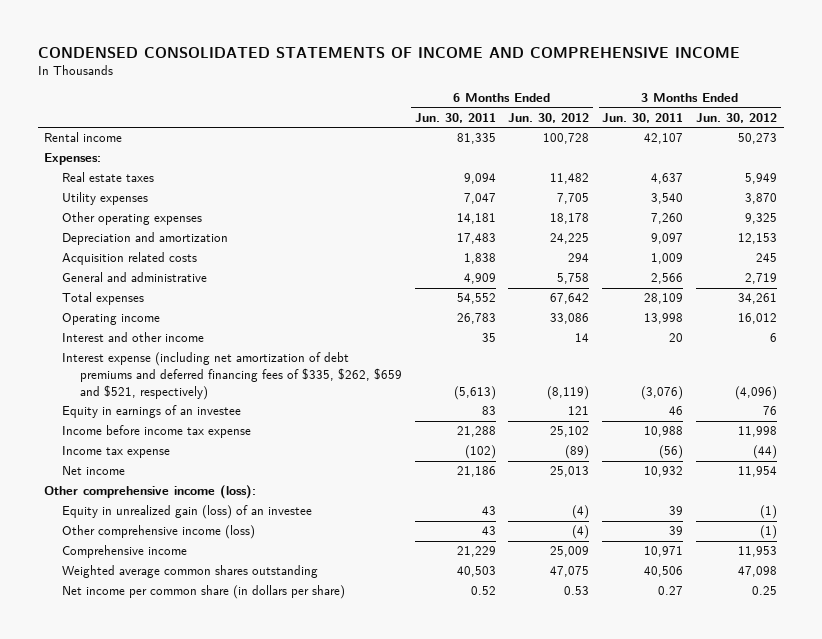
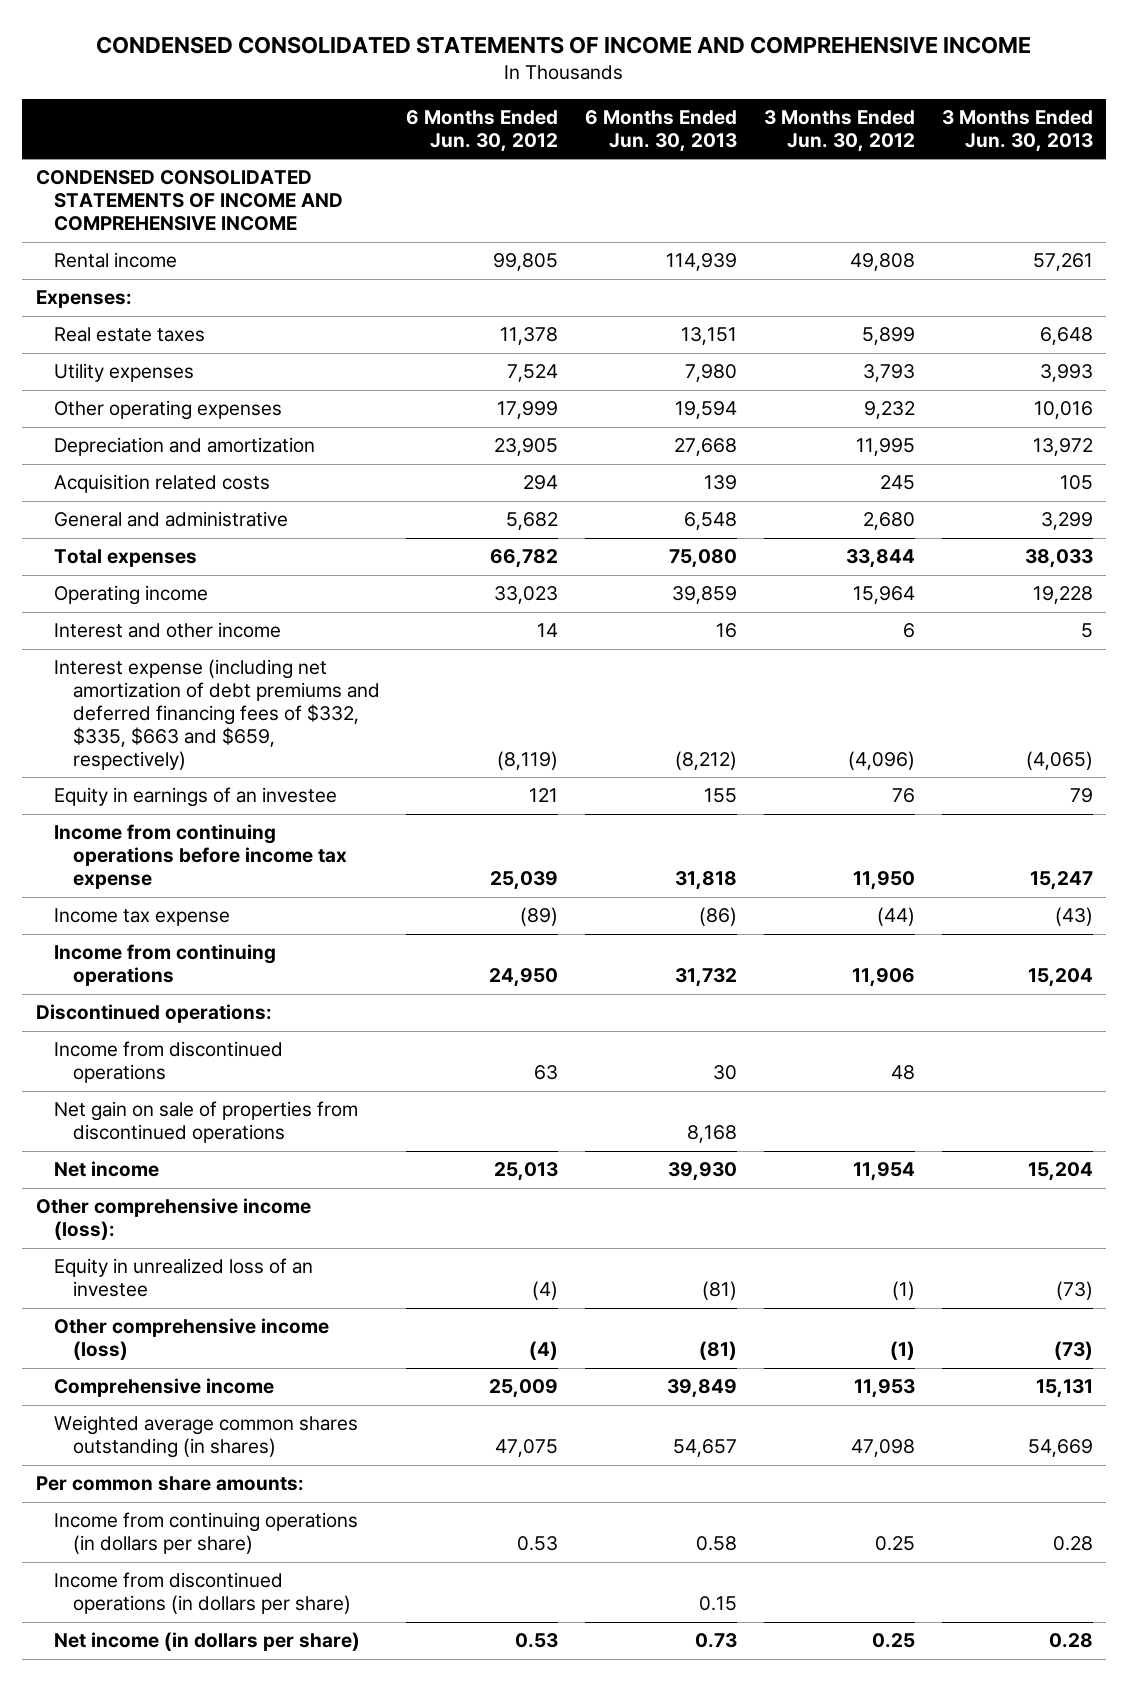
- | 6 Months Ended Jun. 30, 2011 | 6 Months Ended Jun. 30, 2012 | 3 Months Ended Jun. 30, 2011 | 3 Months Ended Jun. 30, 2012
+ | 6 Months Ended Jun. 30, 2012 | 6 Months Ended Jun. 30, 2013 | 3 Months Ended Jun. 30, 2012 | 3 Months Ended Jun. 30, 2013
- Rental income | 81,335 | 100,728 | 42,107 | 50,273
+ CONDENSED CONSOLIDATED STATEMENTS OF INCOME AND COMPREHENSIVE INCOME
+ Rental income | 99,805 | 114,939 | 49,808 | 57,261
- Real estate taxes | 9,094 | 11,482 | 4,637 | 5,949
- Utility expenses | 7,047 | 7,705 | 3,540 | 3,870
- Other operating expenses | 14,181 | 18,178 | 7,260 | 9,325
- Depreciation and amortization | 17,483 | 24,225 | 9,097 | 12,153
+ Real estate taxes | 11,378 | 13,151 | 5,899 | 6,648
+ Utility expenses | 7,524 | 7,980 | 3,793 | 3,993
+ Other operating expenses | 17,999 | 19,594 | 9,232 | 10,016
+ Depreciation and amortization | 23,905 | 27,668 | 11,995 | 13,972
- General and administrative | 4,909 | 5,758 | 2,566 | 2,719
- Total expenses | 54,552 | 67,642 | 28,109 | 34,261
- Operating income | 26,783 | 33,086 | 13,998 | 16,012
+ General and administrative | 5,682 | 6,548 | 2,680 | 3,299
+ Total expenses | 66,782 | 75,080 | 33,844 | 38,033
+ Operating income | 33,023 | 39,859 | 15,964 | 19,228
- Interest expense (including net amortization of debt premiums and deferred financing fees of $335, $262, $659 and $521, respectively) | (5,613) | (8,119) | (3,076) | (4,096)
+ Interest expense (including net amortization of debt premiums and deferred financing fees of $332, $335, $663 and $659, respectively) | (8,119) | (8,212) | (4,096) | (4,065)
- Income before income tax expense | 21,288 | 25,102 | 10,988 | 11,998
+ Income from continuing operations before income tax expense | 25,039 | 31,818 | 11,950 | 15,247
+ Income from continuing operations | 24,950 | 31,732 | 11,906 | 15,204
+ Discontinued operations:
+ Income from discontinued operations | 63 | 30 | 48 |
+ Net gain on sale of properties from discontinued operations | | 8,168 | |
- Equity in unrealized gain (loss) of an investee | 43 | (4) | 39 | (1)
+ Equity in unrealized loss of an investee | (4) | (81) | (1) | (73)
- Weighted average common shares outstanding | 40,503 | 47,075 | 40,506 | 47,098
- Net income per common share (in dollars per share) | 0.52 | 0.53 | 0.27 | 0.25
+ Weighted average common shares outstanding (in shares) | 47,075 | 54,657 | 47,098 | 54,669
+ Per common share amounts:
+ Income from continuing operations (in dollars per share) | 0.53 | 0.58 | 0.25 | 0.28
+ Income from discontinued operations (in dollars per share) | | 0.15 | |
+ Net income (in dollars per share) | 0.53 | 0.73 | 0.25 | 0.28

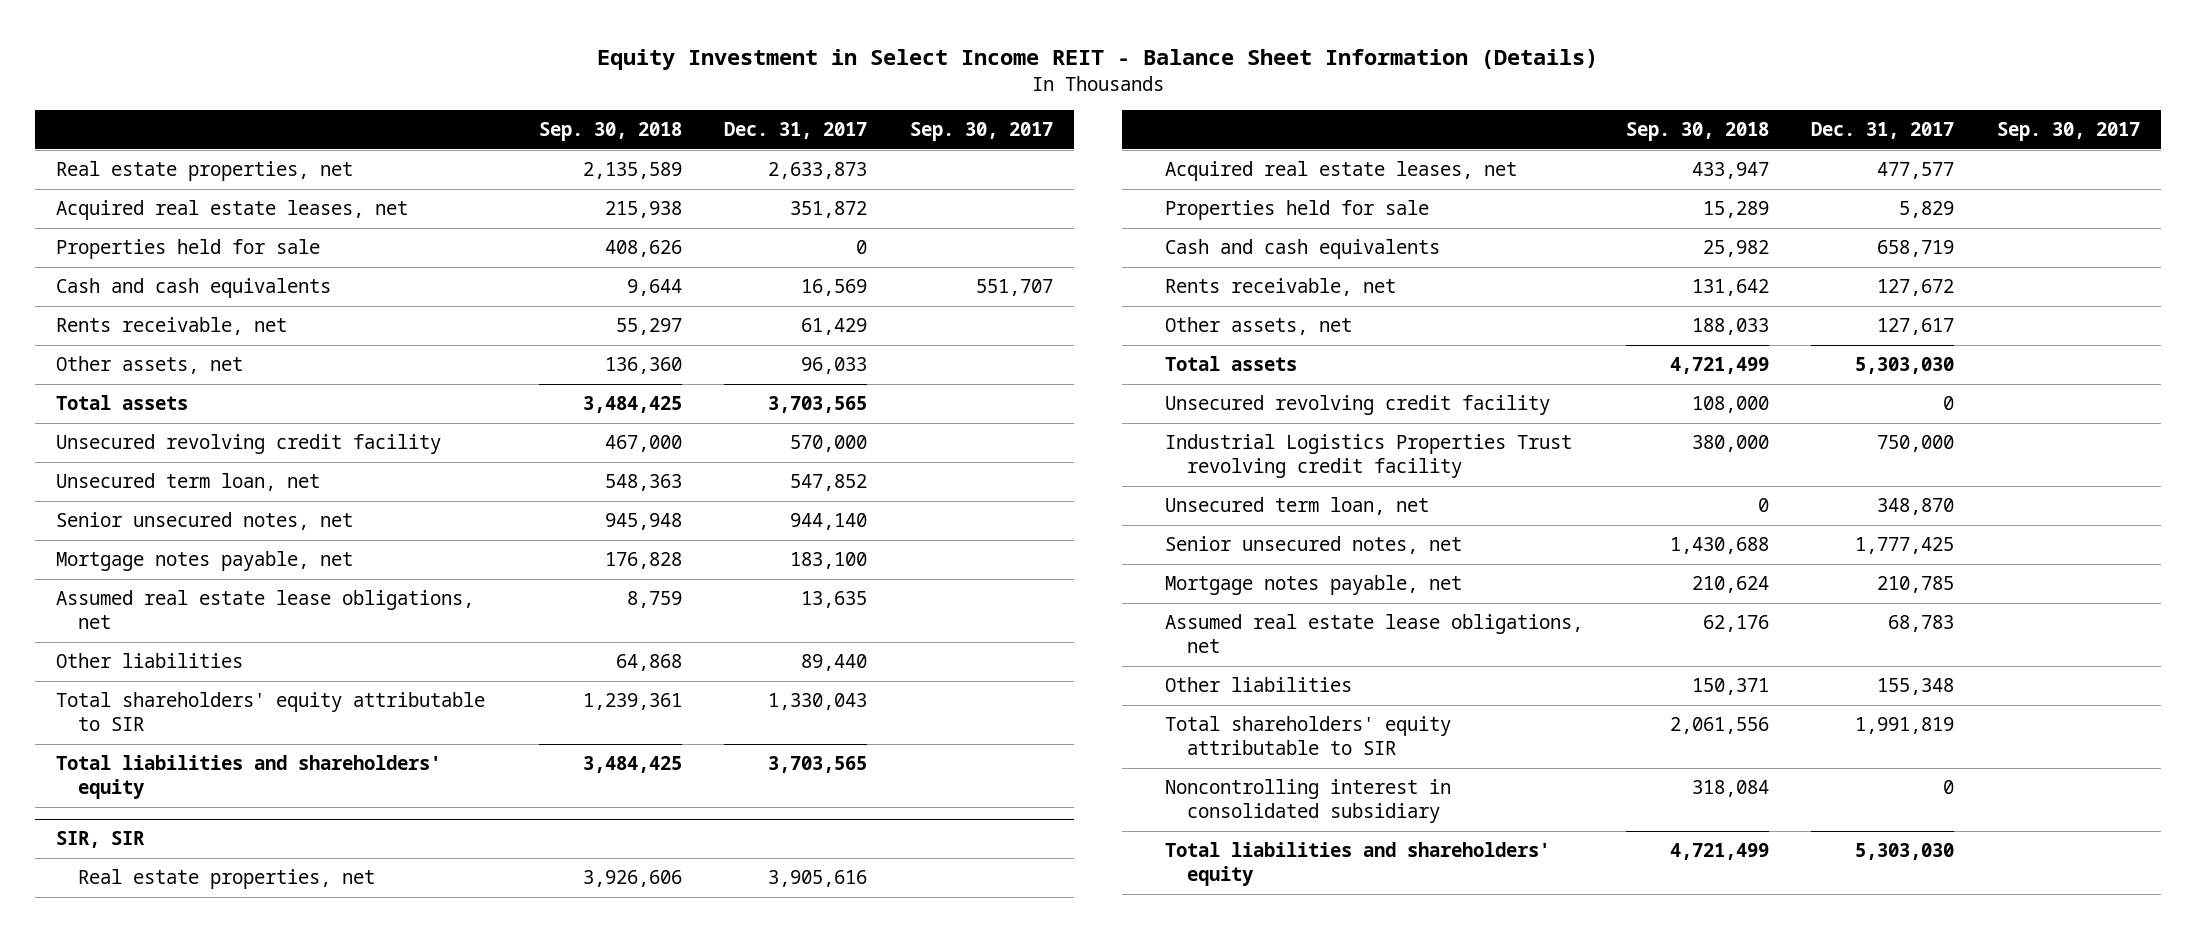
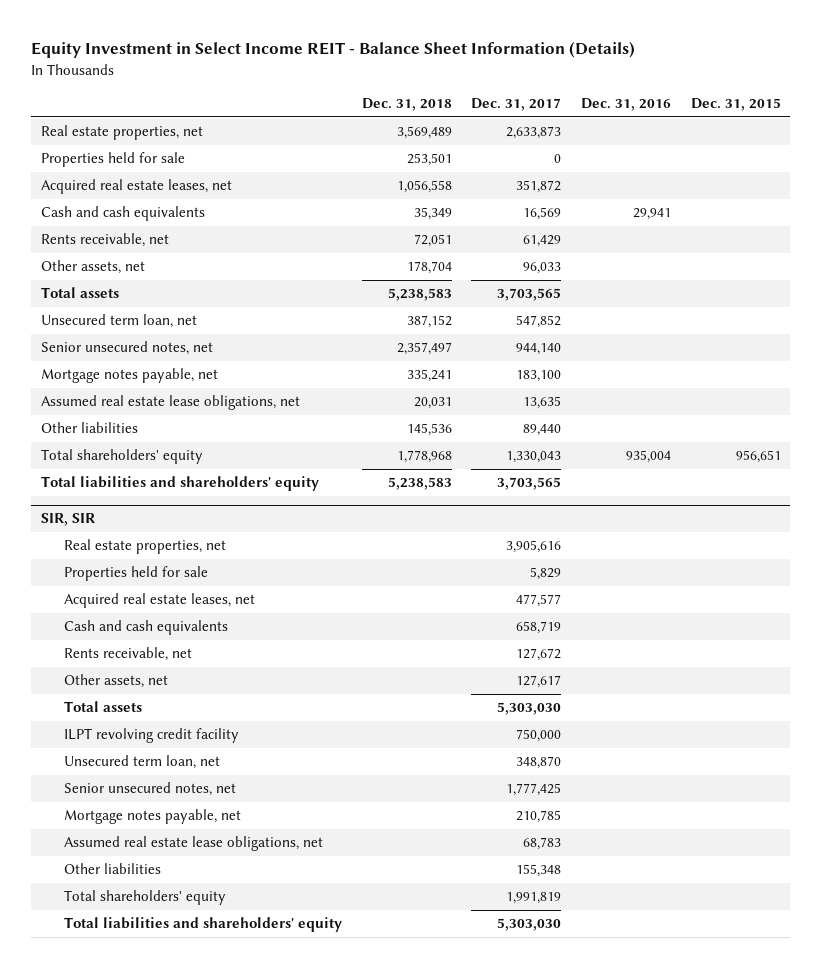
- | Sep. 30, 2018 | Dec. 31, 2017 | Sep. 30, 2017
+ | Dec. 31, 2018 | Dec. 31, 2017 | Dec. 31, 2016 | Dec. 31, 2015
moved down: Acquired real estate leases, net | 1,056,558 | 351,872 | |
- Unsecured revolving credit facility | 467,000 | 570,000 |
- Total shareholders' equity attributable to SIR | 1,239,361 | 1,330,043 |
+ Total shareholders' equity | 1,778,968 | 1,330,043 | 935,004 | 956,651
@ SIR, SIR
moved down: Acquired real estate leases, net | | 477,577 | |
- Unsecured revolving credit facility | 108,000 | 0 |
- Industrial Logistics Properties Trust revolving credit facility | 380,000 | 750,000 |
+ ILPT revolving credit facility | | 750,000 | |
- Total shareholders' equity attributable to SIR | 2,061,556 | 1,991,819 |
- Noncontrolling interest in consolidated subsidiary | 318,084 | 0 |
+ Total shareholders' equity | | 1,991,819 | |

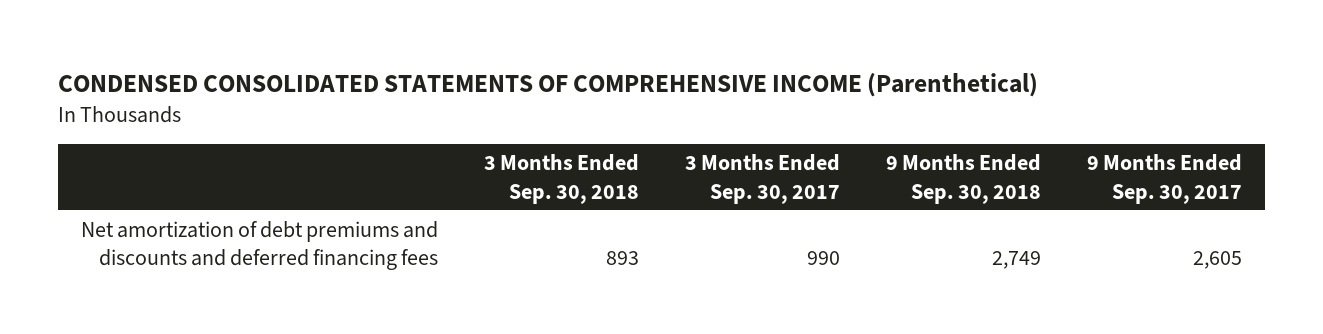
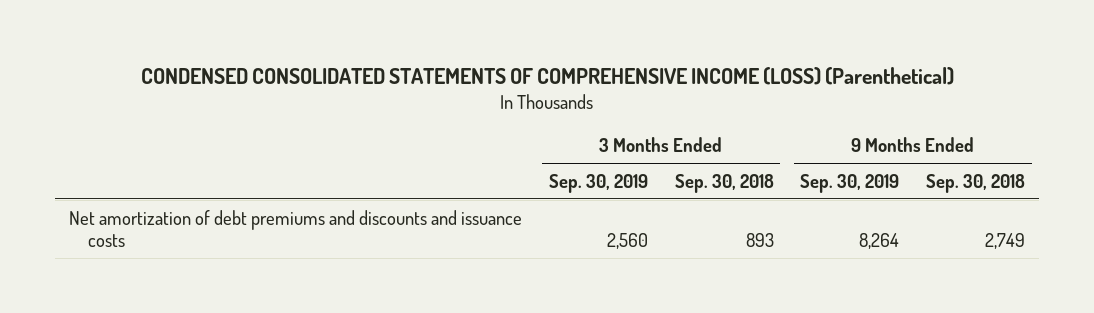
- CONDENSED CONSOLIDATED STATEMENTS OF COMPREHENSIVE INCOME (Parenthetical)
+ CONDENSED CONSOLIDATED STATEMENTS OF COMPREHENSIVE INCOME (LOSS) (Parenthetical)
- | 3 Months Ended Sep. 30, 2018 | 3 Months Ended Sep. 30, 2017 | 9 Months Ended Sep. 30, 2018 | 9 Months Ended Sep. 30, 2017
+ | 3 Months Ended Sep. 30, 2019 | 3 Months Ended Sep. 30, 2018 | 9 Months Ended Sep. 30, 2019 | 9 Months Ended Sep. 30, 2018
- Net amortization of debt premiums and discounts and deferred financing fees | 893 | 990 | 2,749 | 2,605
+ Net amortization of debt premiums and discounts and issuance costs | 2,560 | 893 | 8,264 | 2,749

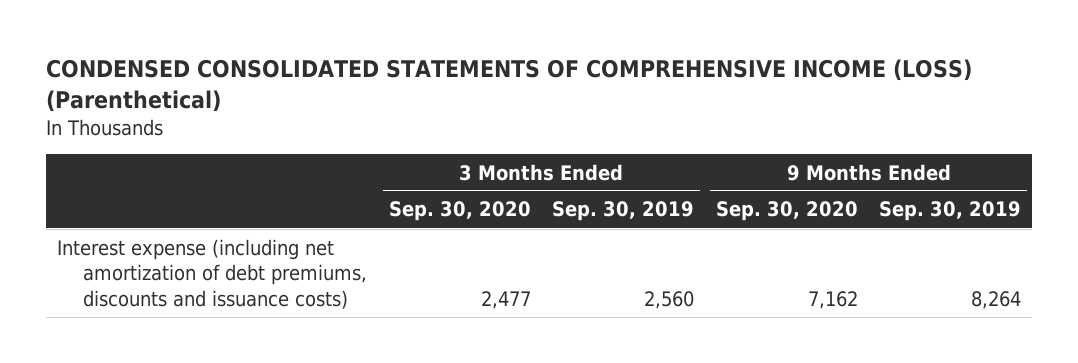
- | 3 Months Ended Sep. 30, 2019 | 3 Months Ended Sep. 30, 2018 | 9 Months Ended Sep. 30, 2019 | 9 Months Ended Sep. 30, 2018
+ | 3 Months Ended Sep. 30, 2020 | 3 Months Ended Sep. 30, 2019 | 9 Months Ended Sep. 30, 2020 | 9 Months Ended Sep. 30, 2019
- Net amortization of debt premiums and discounts and issuance costs | 2,560 | 893 | 8,264 | 2,749
+ Interest expense (including net amortization of debt premiums, discounts and issuance costs) | 2,477 | 2,560 | 7,162 | 8,264

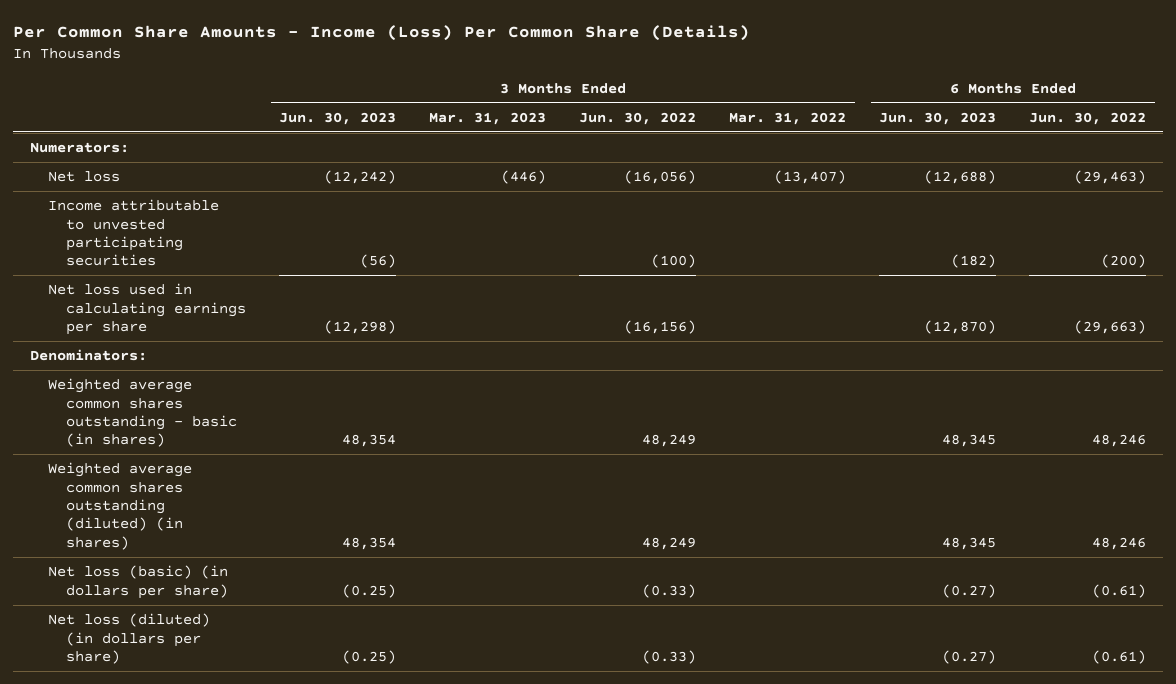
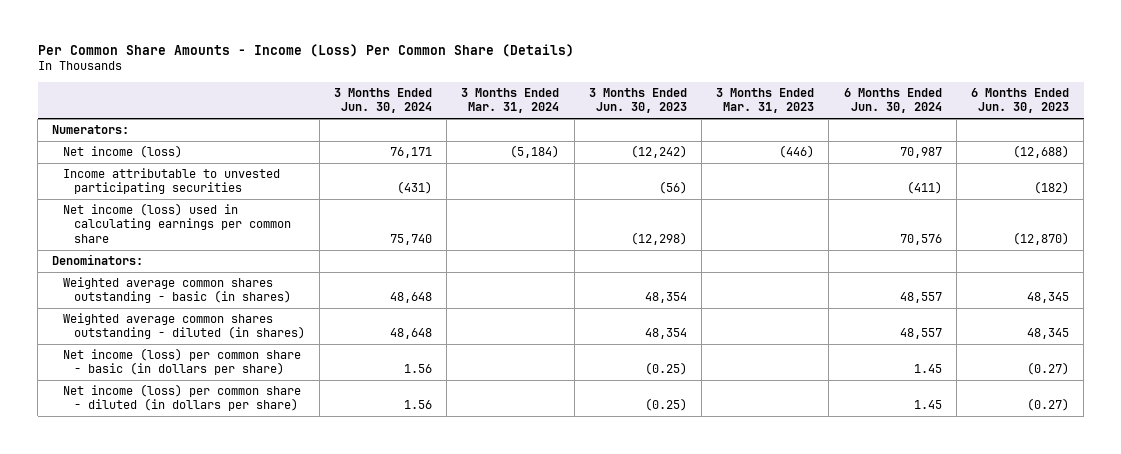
- | 3 Months Ended Jun. 30, 2023 | 3 Months Ended Mar. 31, 2023 | 3 Months Ended Jun. 30, 2022 | 3 Months Ended Mar. 31, 2022 | 6 Months Ended Jun. 30, 2023 | 6 Months Ended Jun. 30, 2022
+ | 3 Months Ended Jun. 30, 2024 | 3 Months Ended Mar. 31, 2024 | 3 Months Ended Jun. 30, 2023 | 3 Months Ended Mar. 31, 2023 | 6 Months Ended Jun. 30, 2024 | 6 Months Ended Jun. 30, 2023
- Net loss | (12,242) | (446) | (16,056) | (13,407) | (12,688) | (29,463)
+ Net income (loss) | 76,171 | (5,184) | (12,242) | (446) | 70,987 | (12,688)
- Net loss used in calculating earnings per share | (12,298) | | (16,156) | | (12,870) | (29,663)
+ Net income (loss) used in calculating earnings per common share | 75,740 | | (12,298) | | 70,576 | (12,870)
- Weighted average common shares outstanding (diluted) (in shares) | 48,354 | | 48,249 | | 48,345 | 48,246
- Net loss (basic) (in dollars per share) | (0.25) | | (0.33) | | (0.27) | (0.61)
- Net loss (diluted) (in dollars per share) | (0.25) | | (0.33) | | (0.27) | (0.61)
+ Weighted average common shares outstanding - diluted (in shares) | 48,648 | | 48,354 | | 48,557 | 48,345
+ Net income (loss) per common share - basic (in dollars per share) | 1.56 | | (0.25) | | 1.45 | (0.27)
+ Net income (loss) per common share - diluted (in dollars per share) | 1.56 | | (0.25) | | 1.45 | (0.27)

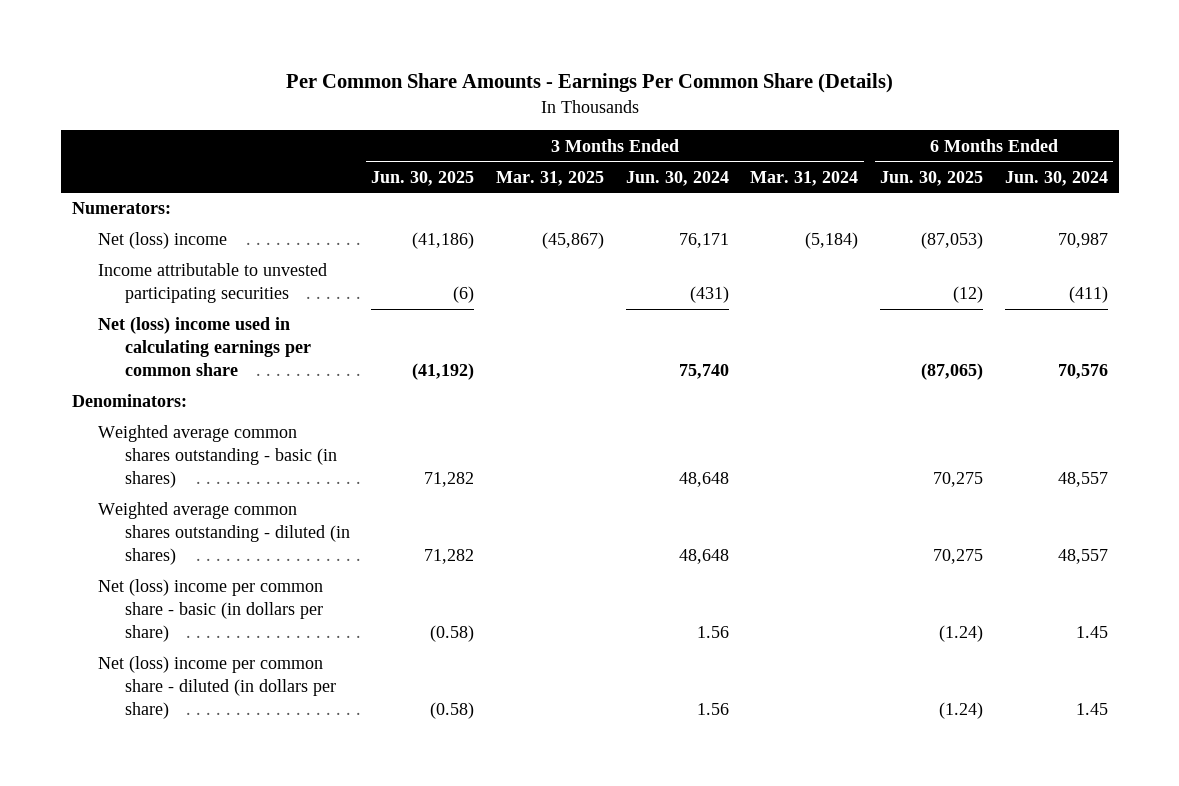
- Per Common Share Amounts - Income (Loss) Per Common Share (Details)
+ Per Common Share Amounts - Earnings Per Common Share (Details)
- | 3 Months Ended Jun. 30, 2024 | 3 Months Ended Mar. 31, 2024 | 3 Months Ended Jun. 30, 2023 | 3 Months Ended Mar. 31, 2023 | 6 Months Ended Jun. 30, 2024 | 6 Months Ended Jun. 30, 2023
+ | 3 Months Ended Jun. 30, 2025 | 3 Months Ended Mar. 31, 2025 | 3 Months Ended Jun. 30, 2024 | 3 Months Ended Mar. 31, 2024 | 6 Months Ended Jun. 30, 2025 | 6 Months Ended Jun. 30, 2024
- Net income (loss) | 76,171 | (5,184) | (12,242) | (446) | 70,987 | (12,688)
+ Net (loss) income | (41,186) | (45,867) | 76,171 | (5,184) | (87,053) | 70,987
- Net income (loss) used in calculating earnings per common share | 75,740 | | (12,298) | | 70,576 | (12,870)
+ Net (loss) income used in calculating earnings per common share | (41,192) | | 75,740 | | (87,065) | 70,576
- Net income (loss) per common share - basic (in dollars per share) | 1.56 | | (0.25) | | 1.45 | (0.27)
- Net income (loss) per common share - diluted (in dollars per share) | 1.56 | | (0.25) | | 1.45 | (0.27)
+ Net (loss) income per common share - basic (in dollars per share) | (0.58) | | 1.56 | | (1.24) | 1.45
+ Net (loss) income per common share - diluted (in dollars per share) | (0.58) | | 1.56 | | (1.24) | 1.45

